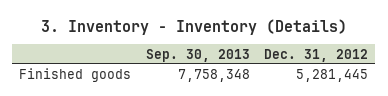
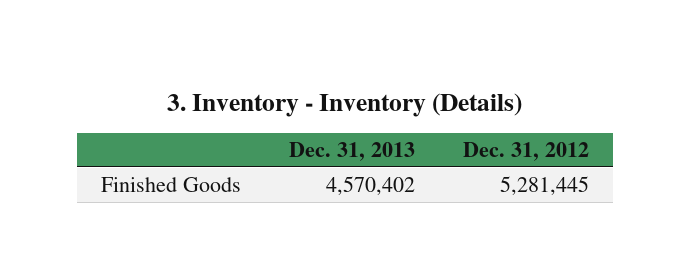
- | Sep. 30, 2013 | Dec. 31, 2012
+ | Dec. 31, 2013 | Dec. 31, 2012
- Finished goods | 7,758,348 | 5,281,445
+ Finished Goods | 4,570,402 | 5,281,445

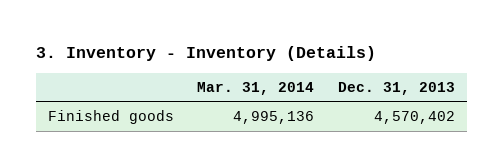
- | Dec. 31, 2013 | Dec. 31, 2012
+ | Mar. 31, 2014 | Dec. 31, 2013
- Finished Goods | 4,570,402 | 5,281,445
+ Finished goods | 4,995,136 | 4,570,402

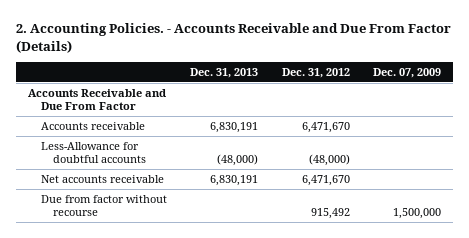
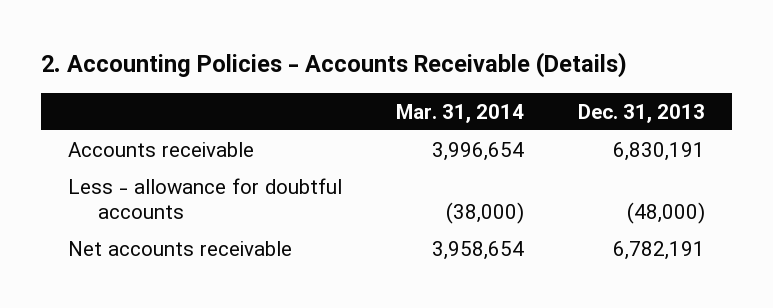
- 2. Accounting Policies. - Accounts Receivable and Due From Factor (Details)
+ 2. Accounting Policies - Accounts Receivable (Details)
- | Dec. 31, 2013 | Dec. 31, 2012 | Dec. 07, 2009
+ | Mar. 31, 2014 | Dec. 31, 2013
- Accounts Receivable and Due From Factor
- Less-Allowance for doubtful accounts | (48,000) | (48,000) |
- Net accounts receivable | 6,830,191 | 6,471,670 |
- Due from factor without recourse | | 915,492 | 1,500,000
+ Less - allowance for doubtful accounts | (38,000) | (48,000)
+ Net accounts receivable | 3,958,654 | 6,782,191

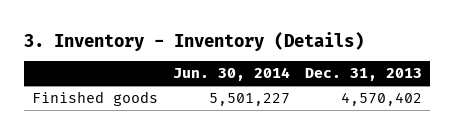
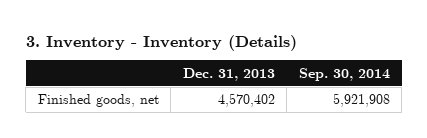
- | Jun. 30, 2014 | Dec. 31, 2013
+ | Dec. 31, 2013 | Sep. 30, 2014
- Finished goods | 5,501,227 | 4,570,402
+ Finished goods, net | 4,570,402 | 5,921,908

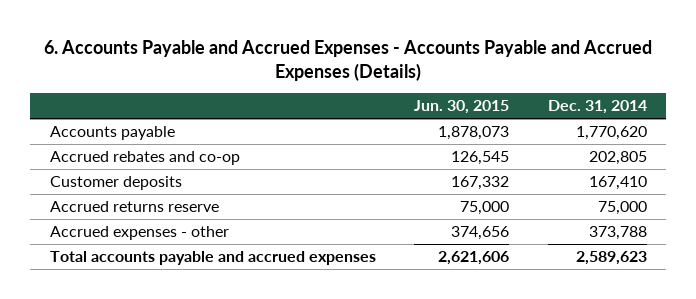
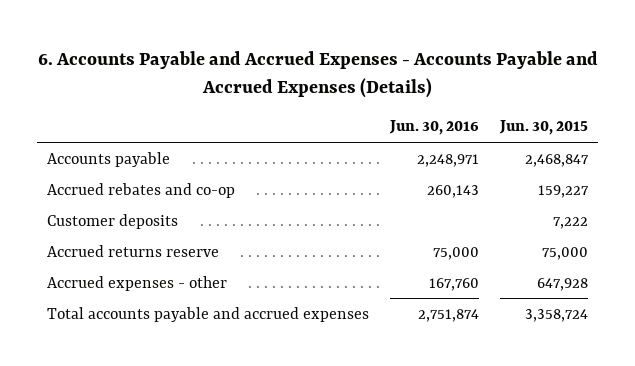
- | Jun. 30, 2015 | Dec. 31, 2014
+ | Jun. 30, 2016 | Jun. 30, 2015
- Accounts payable | 1,878,073 | 1,770,620
- Accrued rebates and co-op | 126,545 | 202,805
- Customer deposits | 167,332 | 167,410
+ Accounts payable | 2,248,971 | 2,468,847
+ Accrued rebates and co-op | 260,143 | 159,227
+ Customer deposits | | 7,222
- Accrued expenses - other | 374,656 | 373,788
- Total accounts payable and accrued expenses | 2,621,606 | 2,589,623
+ Accrued expenses - other | 167,760 | 647,928
+ Total accounts payable and accrued expenses | 2,751,874 | 3,358,724

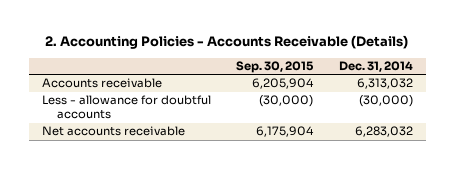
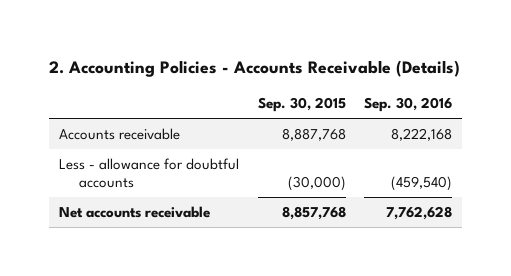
- | Sep. 30, 2015 | Dec. 31, 2014
+ | Sep. 30, 2015 | Sep. 30, 2016
- Accounts receivable | 6,205,904 | 6,313,032
+ Accounts receivable | 8,887,768 | 8,222,168
- Net accounts receivable | 6,175,904 | 6,283,032
+ Net accounts receivable | 8,857,768 | 7,762,628

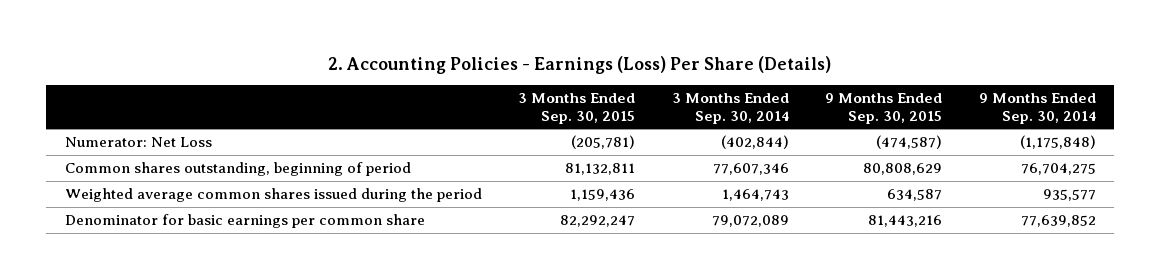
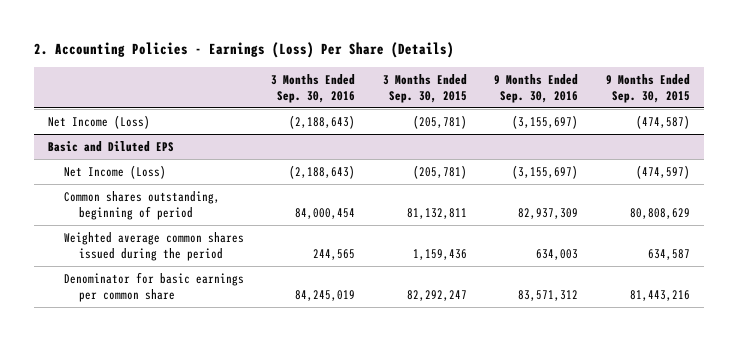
- | 3 Months Ended Sep. 30, 2015 | 3 Months Ended Sep. 30, 2014 | 9 Months Ended Sep. 30, 2015 | 9 Months Ended Sep. 30, 2014
+ | 3 Months Ended Sep. 30, 2016 | 3 Months Ended Sep. 30, 2015 | 9 Months Ended Sep. 30, 2016 | 9 Months Ended Sep. 30, 2015
- Numerator: Net Loss | (205,781) | (402,844) | (474,587) | (1,175,848)
+ Net Income (Loss) | (2,188,643) | (205,781) | (3,155,697) | (474,587)
+ Basic and Diluted EPS
+ Net Income (Loss) | (2,188,643) | (205,781) | (3,155,697) | (474,597)

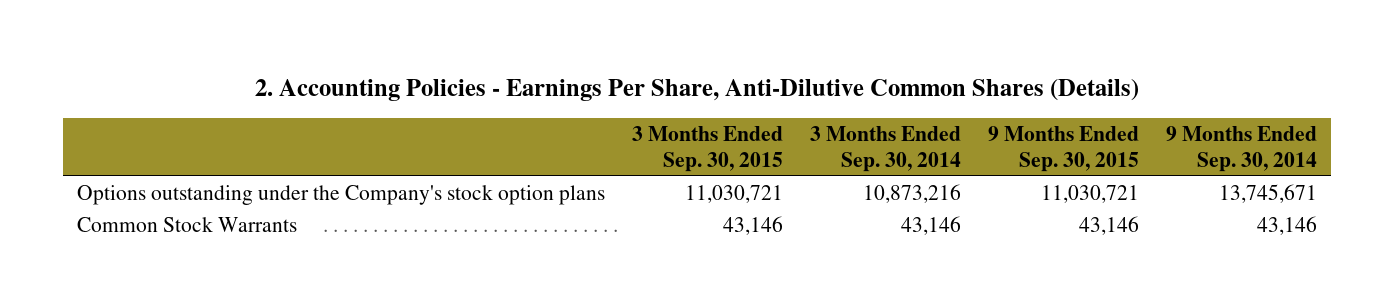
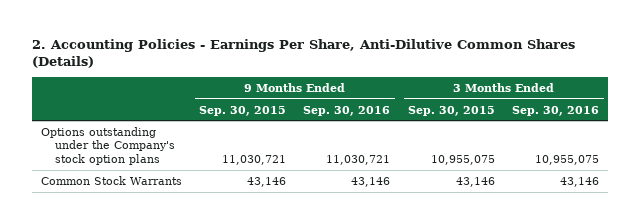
- | 3 Months Ended Sep. 30, 2015 | 3 Months Ended Sep. 30, 2014 | 9 Months Ended Sep. 30, 2015 | 9 Months Ended Sep. 30, 2014
+ | 9 Months Ended Sep. 30, 2015 | 9 Months Ended Sep. 30, 2016 | 3 Months Ended Sep. 30, 2015 | 3 Months Ended Sep. 30, 2016
- Options outstanding under the Company's stock option plans | 11,030,721 | 10,873,216 | 11,030,721 | 13,745,671
+ Options outstanding under the Company's stock option plans | 11,030,721 | 11,030,721 | 10,955,075 | 10,955,075

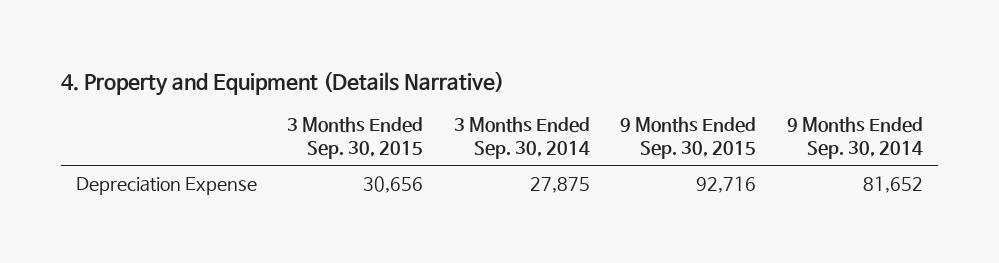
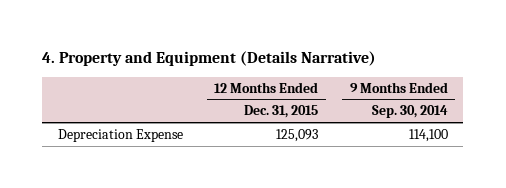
- | 3 Months Ended Sep. 30, 2015 | 3 Months Ended Sep. 30, 2014 | 9 Months Ended Sep. 30, 2015 | 9 Months Ended Sep. 30, 2014
+ | 12 Months Ended Dec. 31, 2015 | 9 Months Ended Sep. 30, 2014
- Depreciation Expense | 30,656 | 27,875 | 92,716 | 81,652
+ Depreciation Expense | 125,093 | 114,100

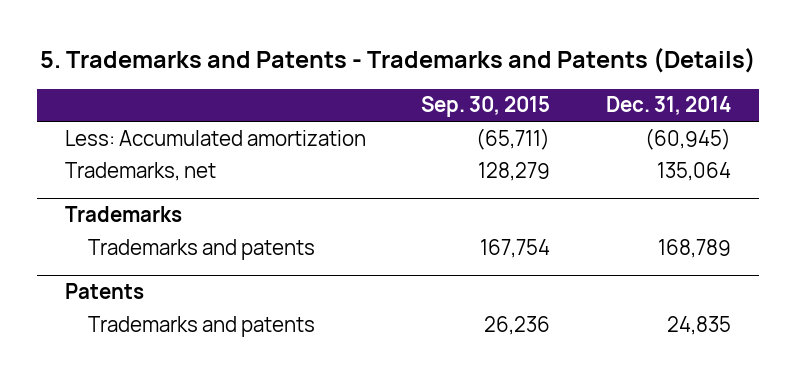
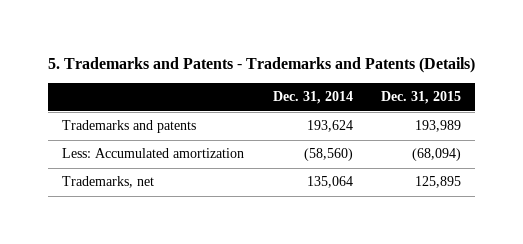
- | Sep. 30, 2015 | Dec. 31, 2014
+ | Dec. 31, 2014 | Dec. 31, 2015
- Less: Accumulated amortization | (65,711) | (60,945)
+ Trademarks and patents | 193,624 | 193,989
+ Less: Accumulated amortization | (58,560) | (68,094)
- Trademarks
- Trademarks and patents | 167,754 | 168,789
- Patents
- Trademarks and patents | 26,236 | 24,835

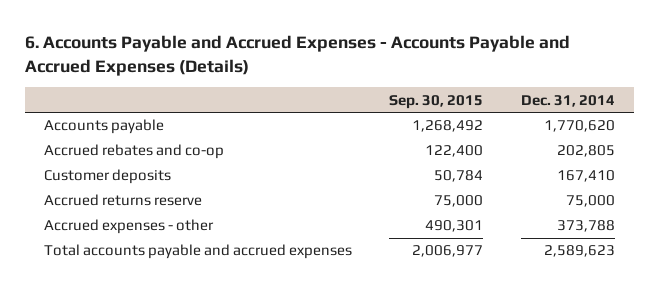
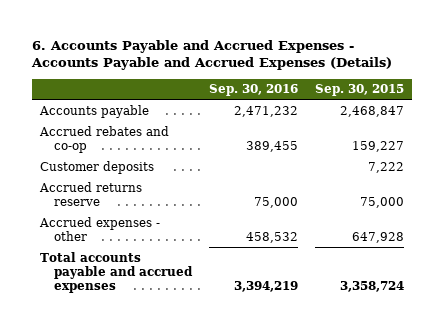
- | Sep. 30, 2015 | Dec. 31, 2014
+ | Sep. 30, 2016 | Sep. 30, 2015
- Accounts payable | 1,268,492 | 1,770,620
- Accrued rebates and co-op | 122,400 | 202,805
- Customer deposits | 50,784 | 167,410
+ Accounts payable | 2,471,232 | 2,468,847
+ Accrued rebates and co-op | 389,455 | 159,227
+ Customer deposits | | 7,222
- Accrued expenses - other | 490,301 | 373,788
- Total accounts payable and accrued expenses | 2,006,977 | 2,589,623
+ Accrued expenses - other | 458,532 | 647,928
+ Total accounts payable and accrued expenses | 3,394,219 | 3,358,724

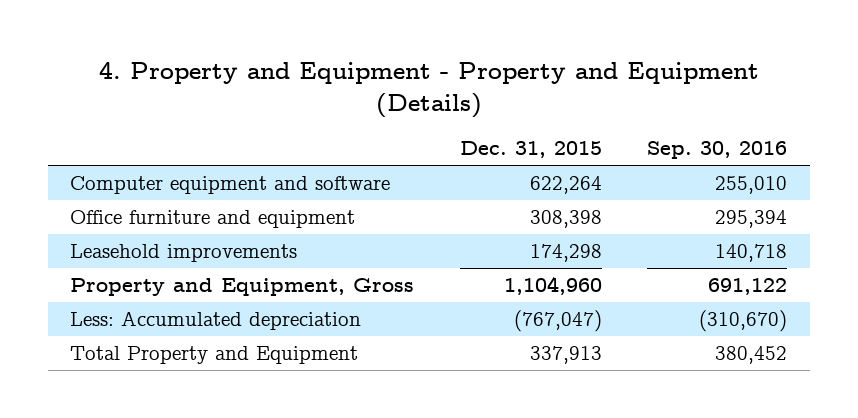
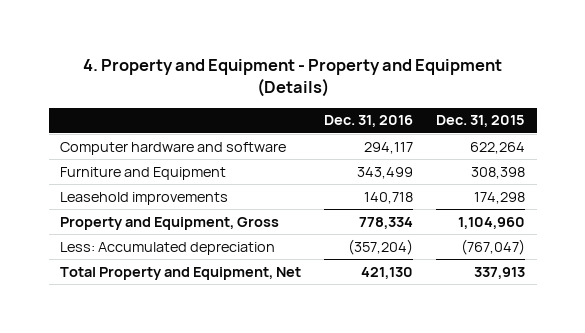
- | Dec. 31, 2015 | Sep. 30, 2016
+ | Dec. 31, 2016 | Dec. 31, 2015
- Computer equipment and software | 622,264 | 255,010
- Office furniture and equipment | 308,398 | 295,394
+ Computer hardware and software | 294,117 | 622,264
+ Furniture and Equipment | 343,499 | 308,398
- Total Property and Equipment | 337,913 | 380,452
+ Total Property and Equipment, Net | 421,130 | 337,913

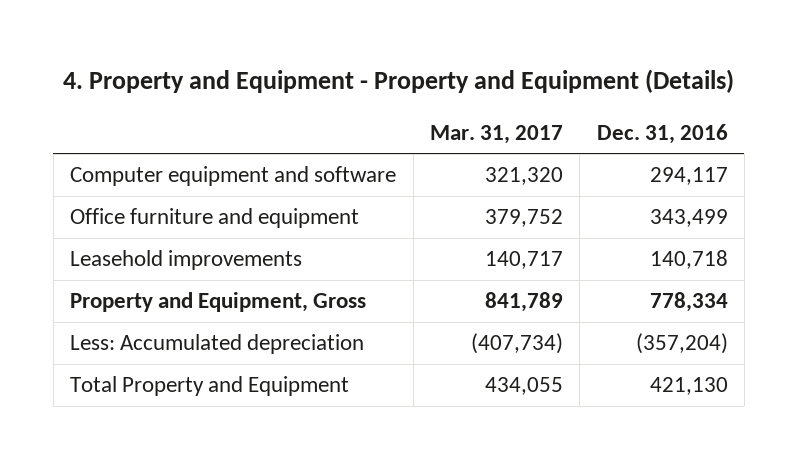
- | Dec. 31, 2016 | Dec. 31, 2015
+ | Mar. 31, 2017 | Dec. 31, 2016
- Computer hardware and software | 294,117 | 622,264
- Furniture and Equipment | 343,499 | 308,398
+ Computer equipment and software | 321,320 | 294,117
+ Office furniture and equipment | 379,752 | 343,499
- Total Property and Equipment, Net | 421,130 | 337,913
+ Total Property and Equipment | 434,055 | 421,130

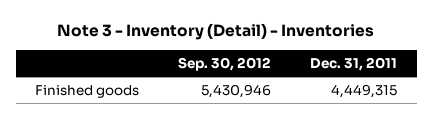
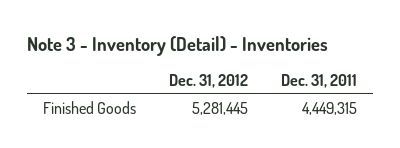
- | Sep. 30, 2012 | Dec. 31, 2011
+ | Dec. 31, 2012 | Dec. 31, 2011
- Finished goods | 5,430,946 | 4,449,315
+ Finished Goods | 5,281,445 | 4,449,315

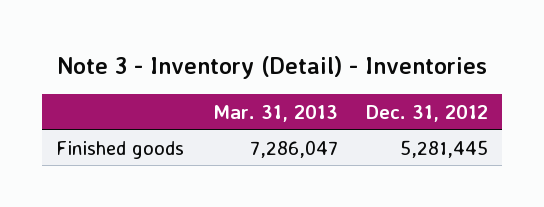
- | Dec. 31, 2012 | Dec. 31, 2011
+ | Mar. 31, 2013 | Dec. 31, 2012
- Finished Goods | 5,281,445 | 4,449,315
+ Finished goods | 7,286,047 | 5,281,445

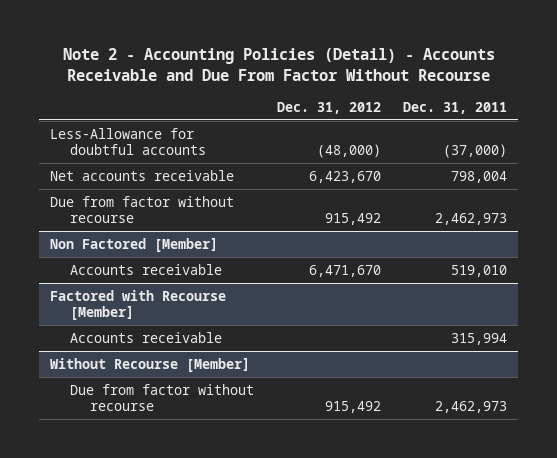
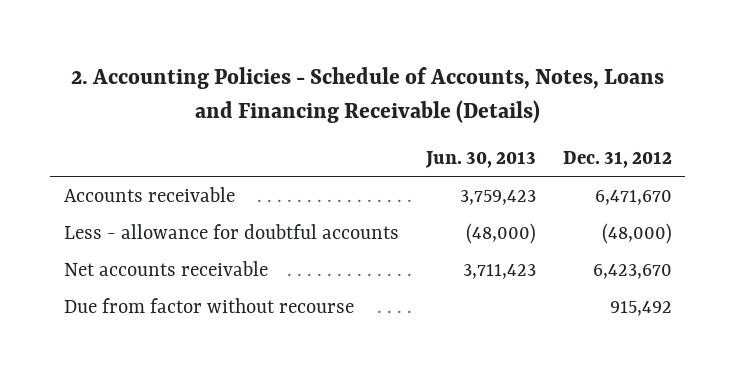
- Note 2 - Accounting Policies (Detail) - Accounts Receivable and Due From Factor Without Recourse
+ 2. Accounting Policies - Schedule of Accounts, Notes, Loans and Financing Receivable (Details)
- | Dec. 31, 2012 | Dec. 31, 2011
+ | Jun. 30, 2013 | Dec. 31, 2012
- Less-Allowance for doubtful accounts | (48,000) | (37,000)
- Due from factor without recourse | 915,492 | 2,462,973
- Non Factored [Member]
- Factored with Recourse [Member]
- Accounts receivable | | 315,994
- Without Recourse [Member]
+ Less - allowance for doubtful accounts | (48,000) | (48,000)
moved down: Net accounts receivable | 3,711,423 | 6,423,670

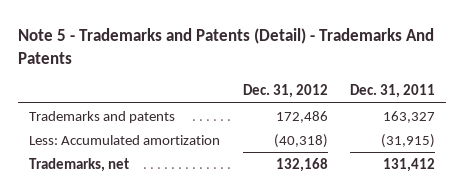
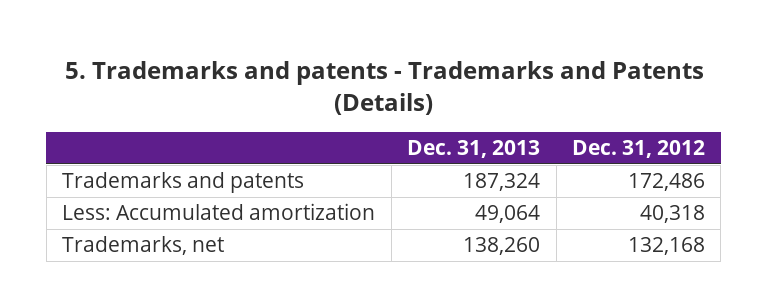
- Note 5 - Trademarks and Patents (Detail) - Trademarks And Patents
+ 5. Trademarks and patents - Trademarks and Patents (Details)
- | Dec. 31, 2012 | Dec. 31, 2011
+ | Dec. 31, 2013 | Dec. 31, 2012
- Less: Accumulated amortization | (40,318) | (31,915)
+ Less: Accumulated amortization | 49,064 | 40,318

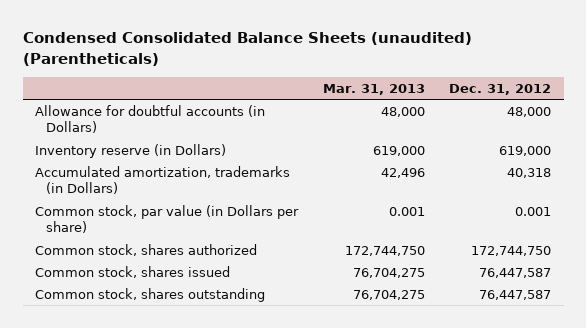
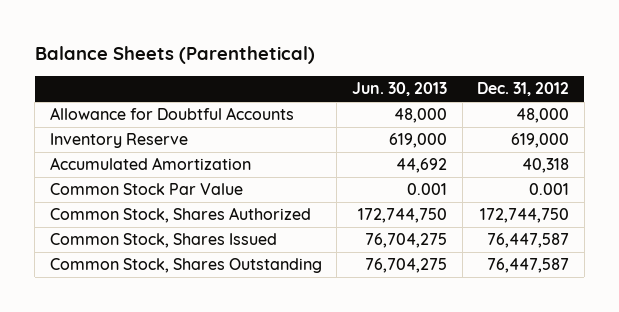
- Condensed Consolidated Balance Sheets (unaudited) (Parentheticals)
+ Balance Sheets (Parenthetical)
- | Mar. 31, 2013 | Dec. 31, 2012
+ | Jun. 30, 2013 | Dec. 31, 2012
- Allowance for doubtful accounts (in Dollars) | 48,000 | 48,000
- Inventory reserve (in Dollars) | 619,000 | 619,000
- Accumulated amortization, trademarks (in Dollars) | 42,496 | 40,318
- Common stock, par value (in Dollars per share) | 0.001 | 0.001
- Common stock, shares authorized | 172,744,750 | 172,744,750
- Common stock, shares issued | 76,704,275 | 76,447,587
- Common stock, shares outstanding | 76,704,275 | 76,447,587
+ Allowance for Doubtful Accounts | 48,000 | 48,000
+ Inventory Reserve | 619,000 | 619,000
+ Accumulated Amortization | 44,692 | 40,318
+ Common Stock Par Value | 0.001 | 0.001
+ Common Stock, Shares Authorized | 172,744,750 | 172,744,750
+ Common Stock, Shares Issued | 76,704,275 | 76,447,587
+ Common Stock, Shares Outstanding | 76,704,275 | 76,447,587

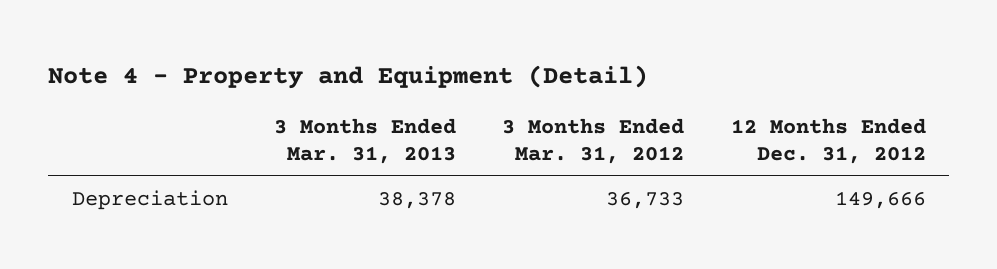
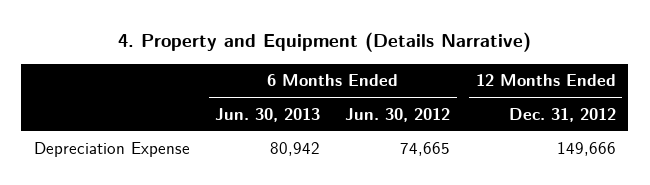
- Note 4 - Property and Equipment (Detail)
+ 4. Property and Equipment (Details Narrative)
- | 3 Months Ended Mar. 31, 2013 | 3 Months Ended Mar. 31, 2012 | 12 Months Ended Dec. 31, 2012
+ | 6 Months Ended Jun. 30, 2013 | 6 Months Ended Jun. 30, 2012 | 12 Months Ended Dec. 31, 2012
- Depreciation | 38,378 | 36,733 | 149,666
+ Depreciation Expense | 80,942 | 74,665 | 149,666

